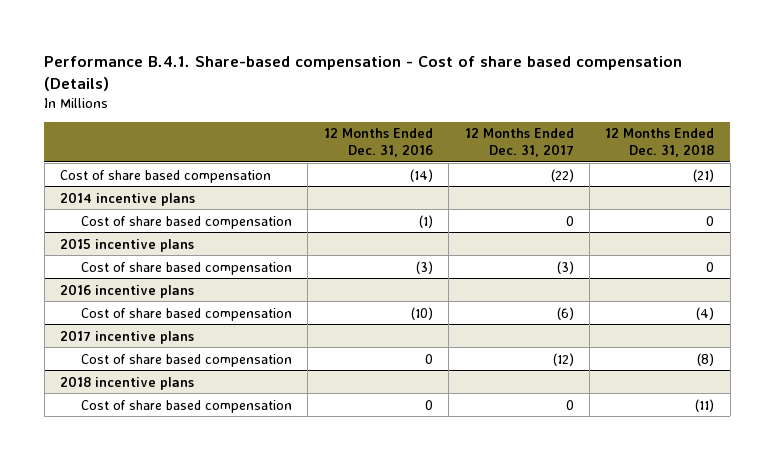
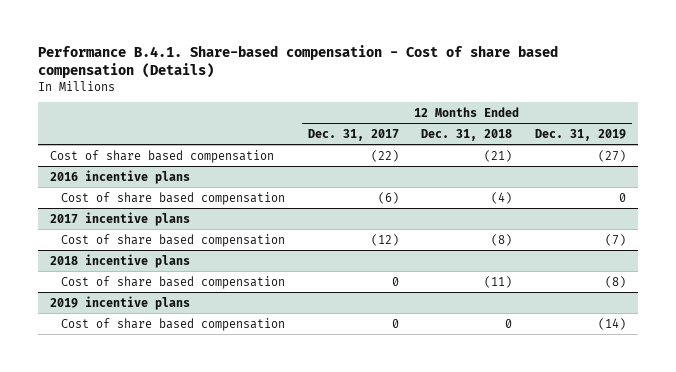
- | 12 Months Ended Dec. 31, 2016 | 12 Months Ended Dec. 31, 2017 | 12 Months Ended Dec. 31, 2018
+ | 12 Months Ended Dec. 31, 2017 | 12 Months Ended Dec. 31, 2018 | 12 Months Ended Dec. 31, 2019
- 2014 incentive plans
- Cost of share based compensation | (1) | 0 | 0
- 2015 incentive plans
- Cost of share based compensation | (3) | (3) | 0
+ 2019 incentive plans
+ Cost of share based compensation | 0 | 0 | (14)

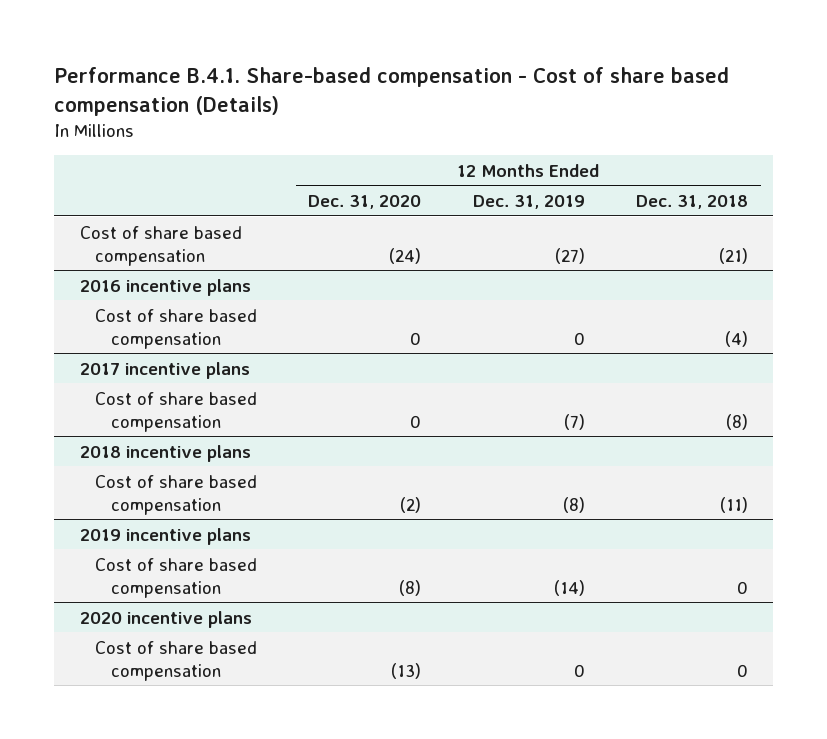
- | 12 Months Ended Dec. 31, 2017 | 12 Months Ended Dec. 31, 2018 | 12 Months Ended Dec. 31, 2019
+ | 12 Months Ended Dec. 31, 2020 | 12 Months Ended Dec. 31, 2019 | 12 Months Ended Dec. 31, 2018
+ 2020 incentive plans
+ Cost of share based compensation | (13) | 0 | 0

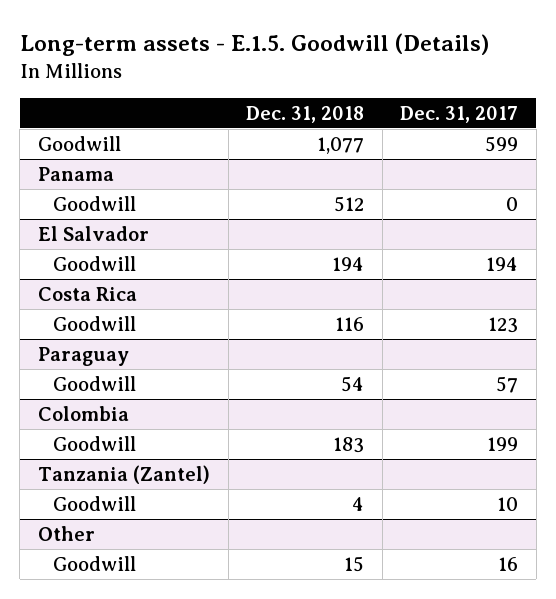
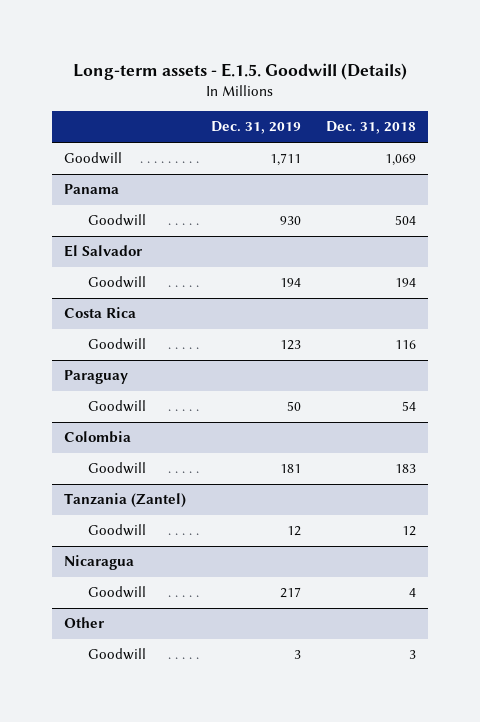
- | Dec. 31, 2018 | Dec. 31, 2017
+ | Dec. 31, 2019 | Dec. 31, 2018
- Goodwill | 1,077 | 599
+ Goodwill | 1,711 | 1,069
@ Panama
- Goodwill | 512 | 0
+ Goodwill | 930 | 504
@ Tanzania (Zantel)
+ Goodwill | 12 | 12
+ Nicaragua
@ Other
- Goodwill | 15 | 16
+ Goodwill | 3 | 3

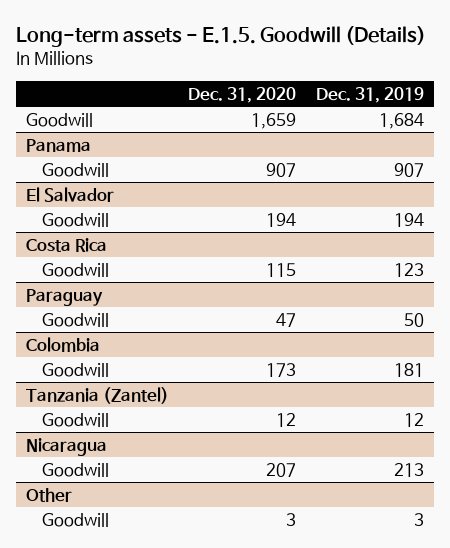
- | Dec. 31, 2019 | Dec. 31, 2018
+ | Dec. 31, 2020 | Dec. 31, 2019
- Goodwill | 1,711 | 1,069
+ Goodwill | 1,659 | 1,684
@ Panama
- Goodwill | 930 | 504
+ Goodwill | 907 | 907
@ Nicaragua
- Goodwill | 217 | 4
+ Goodwill | 207 | 213

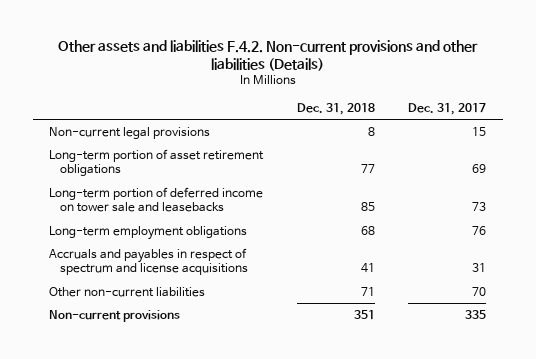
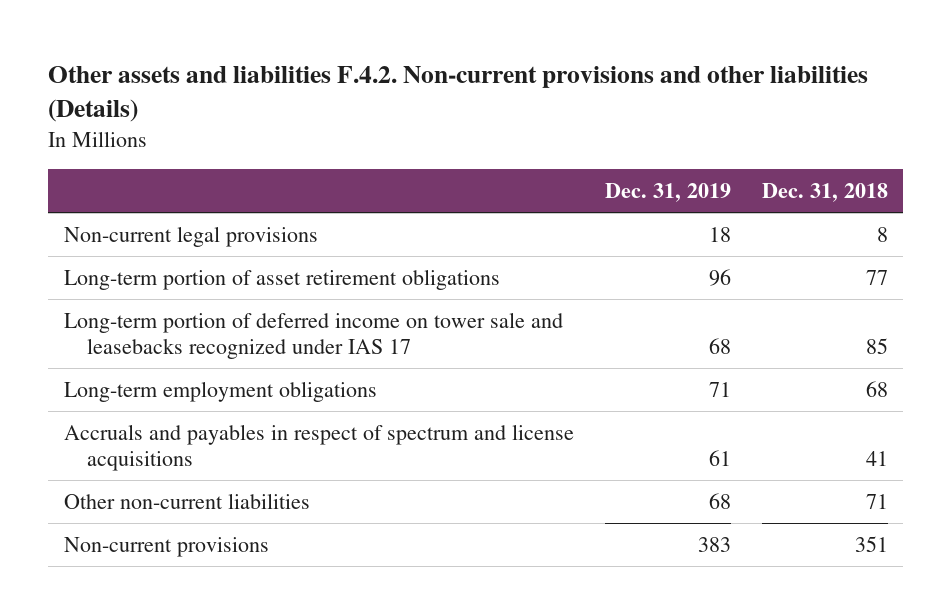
- | Dec. 31, 2018 | Dec. 31, 2017
+ | Dec. 31, 2019 | Dec. 31, 2018
- Long-term portion of deferred income on tower sale and leasebacks | 85 | 73
+ Long-term portion of deferred income on tower sale and leasebacks recognized under IAS 17 | 68 | 85

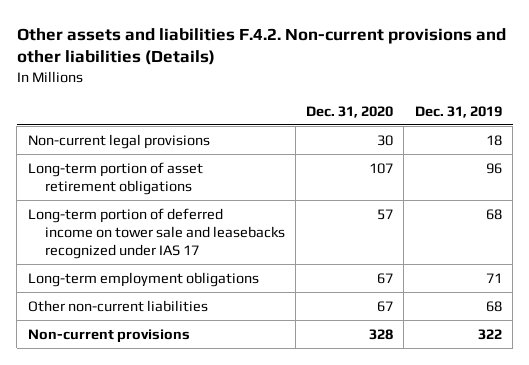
- | Dec. 31, 2019 | Dec. 31, 2018
+ | Dec. 31, 2020 | Dec. 31, 2019
- Accruals and payables in respect of spectrum and license acquisitions | 61 | 41
- Non-current provisions | 383 | 351
+ Non-current provisions | 328 | 322

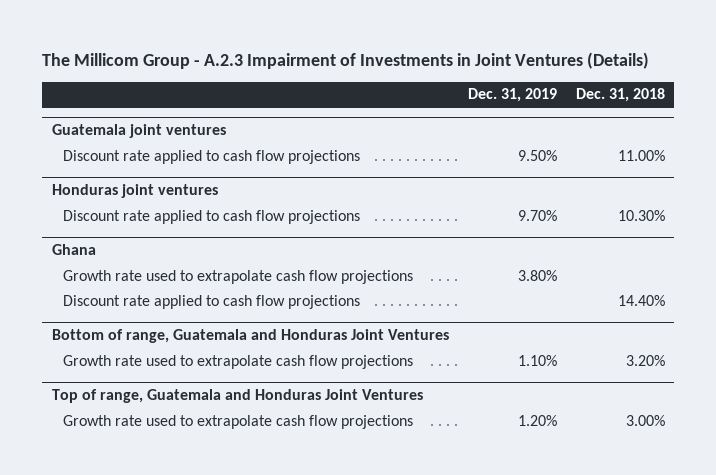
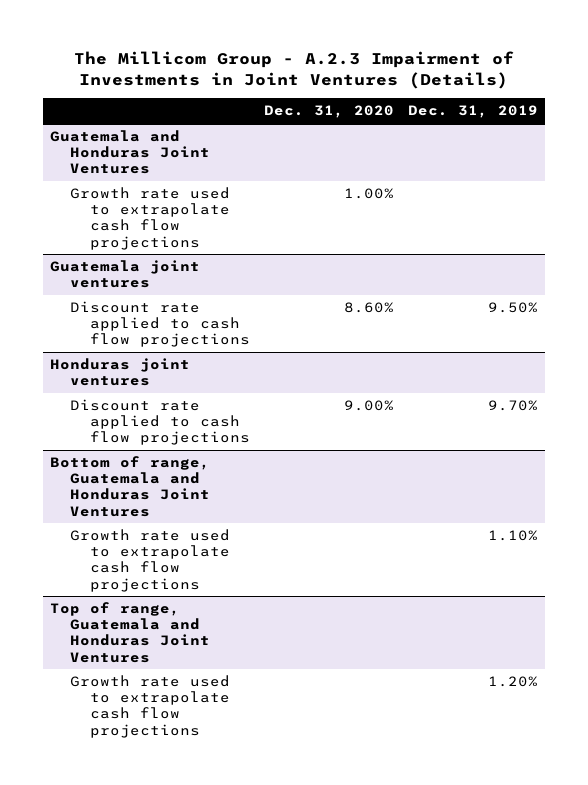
- | Dec. 31, 2019 | Dec. 31, 2018
+ | Dec. 31, 2020 | Dec. 31, 2019
+ Guatemala and Honduras Joint Ventures
+ Growth rate used to extrapolate cash flow projections | 1.00% |
- Ghana
- Growth rate used to extrapolate cash flow projections | 3.80% |
- Discount rate applied to cash flow projections | | 14.40%

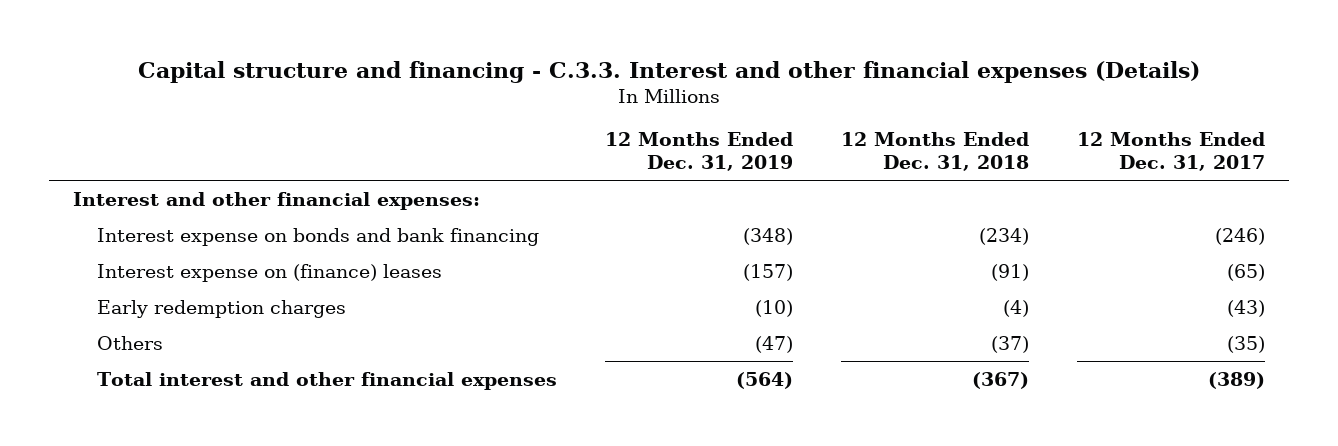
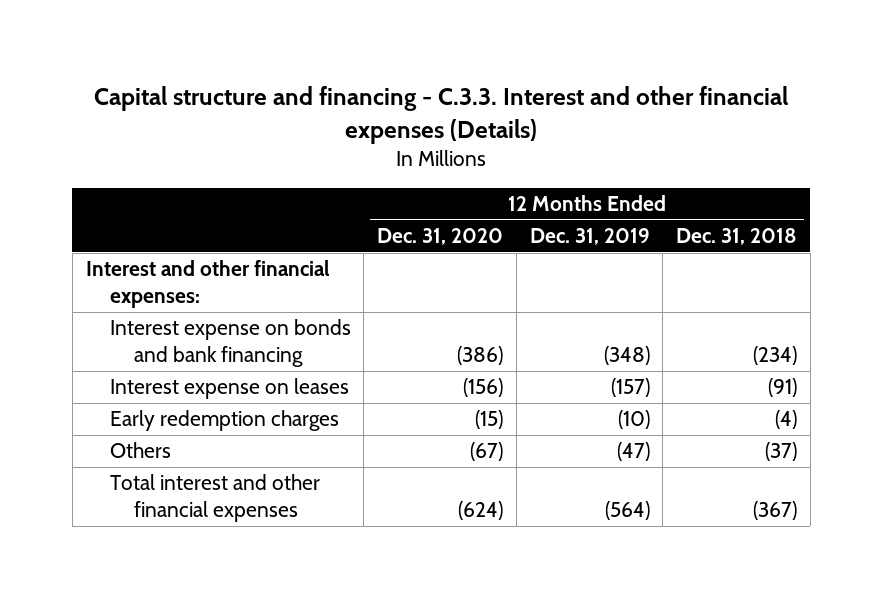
- | 12 Months Ended Dec. 31, 2019 | 12 Months Ended Dec. 31, 2018 | 12 Months Ended Dec. 31, 2017
+ | 12 Months Ended Dec. 31, 2020 | 12 Months Ended Dec. 31, 2019 | 12 Months Ended Dec. 31, 2018
- Interest expense on (finance) leases | (157) | (91) | (65)
+ Interest expense on leases | (156) | (157) | (91)

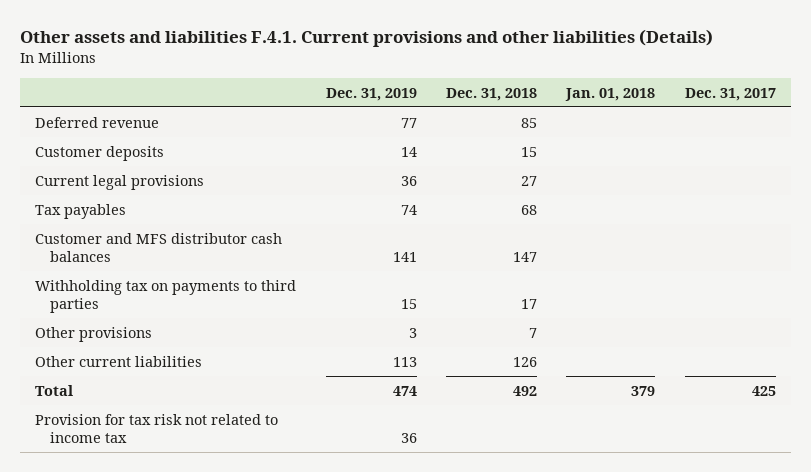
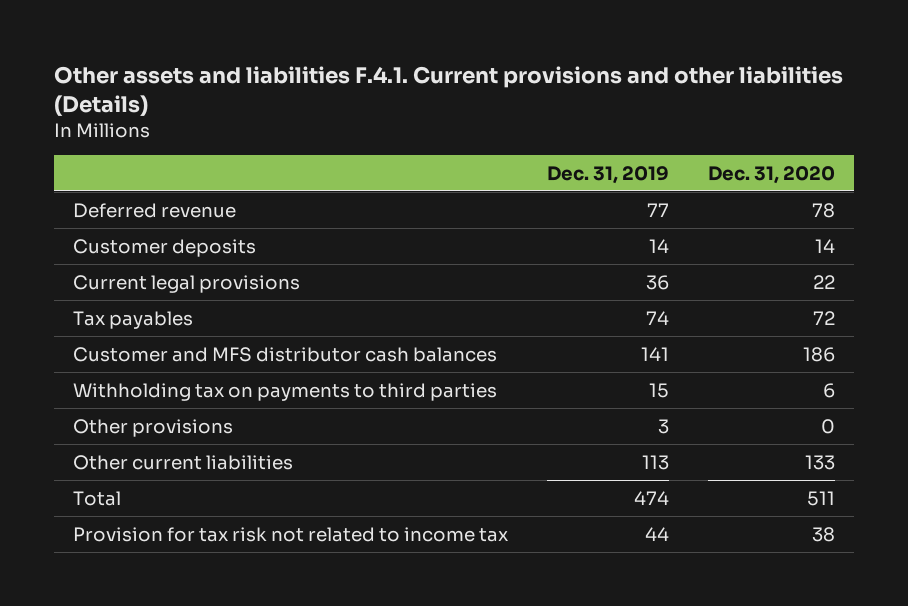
- | Dec. 31, 2019 | Dec. 31, 2018 | Jan. 01, 2018 | Dec. 31, 2017
+ | Dec. 31, 2019 | Dec. 31, 2020
- Provision for tax risk not related to income tax | 36 | | |
+ Provision for tax risk not related to income tax | 44 | 38

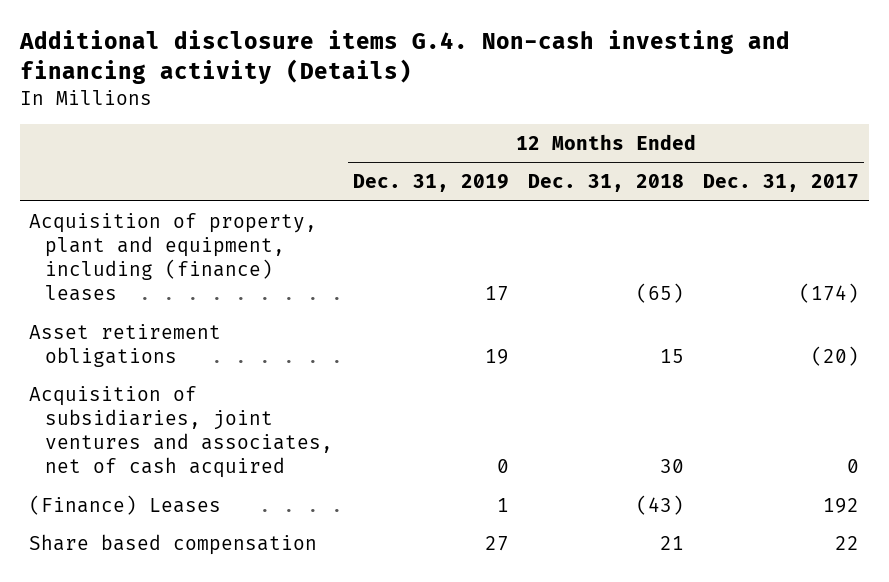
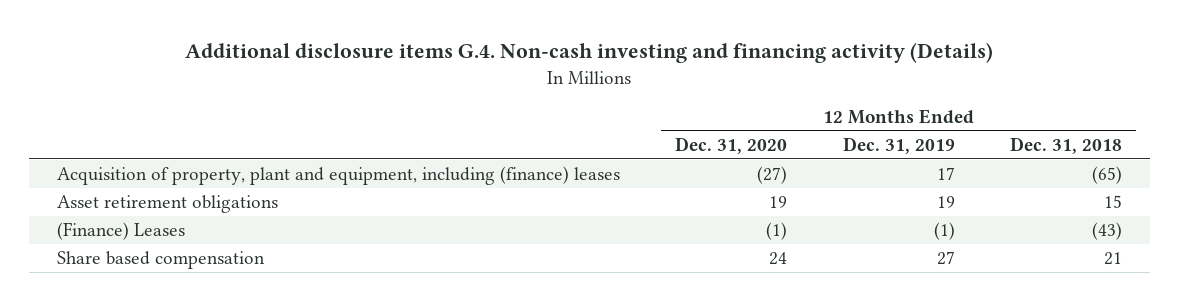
- | 12 Months Ended Dec. 31, 2019 | 12 Months Ended Dec. 31, 2018 | 12 Months Ended Dec. 31, 2017
+ | 12 Months Ended Dec. 31, 2020 | 12 Months Ended Dec. 31, 2019 | 12 Months Ended Dec. 31, 2018
- Acquisition of subsidiaries, joint ventures and associates, net of cash acquired | 0 | 30 | 0
- (Finance) Leases | 1 | (43) | 192
+ (Finance) Leases | (1) | (1) | (43)

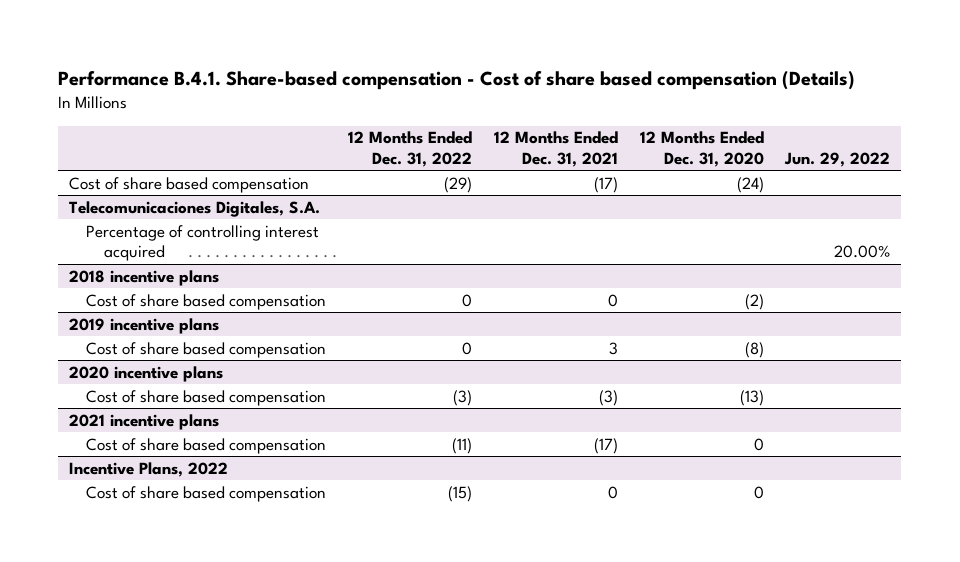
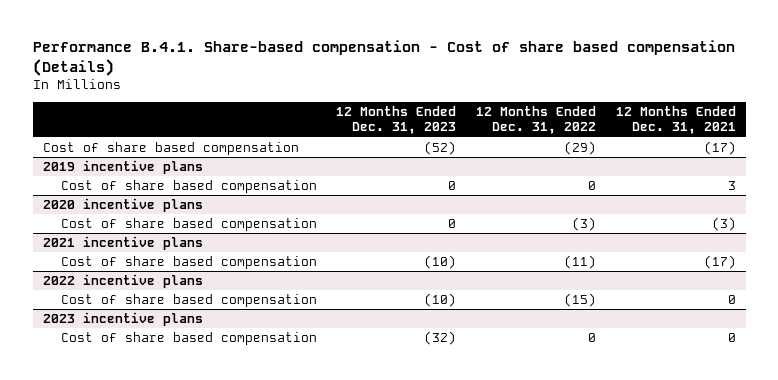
- | 12 Months Ended Dec. 31, 2022 | 12 Months Ended Dec. 31, 2021 | 12 Months Ended Dec. 31, 2020 | Jun. 29, 2022
+ | 12 Months Ended Dec. 31, 2023 | 12 Months Ended Dec. 31, 2022 | 12 Months Ended Dec. 31, 2021
- Telecomunicaciones Digitales, S.A.
- Percentage of controlling interest acquired | | | | 20.00%
- 2018 incentive plans
- Cost of share based compensation | 0 | 0 | (2) |
- Incentive Plans, 2022
+ 2022 incentive plans
+ 2023 incentive plans
+ Cost of share based compensation | (32) | 0 | 0

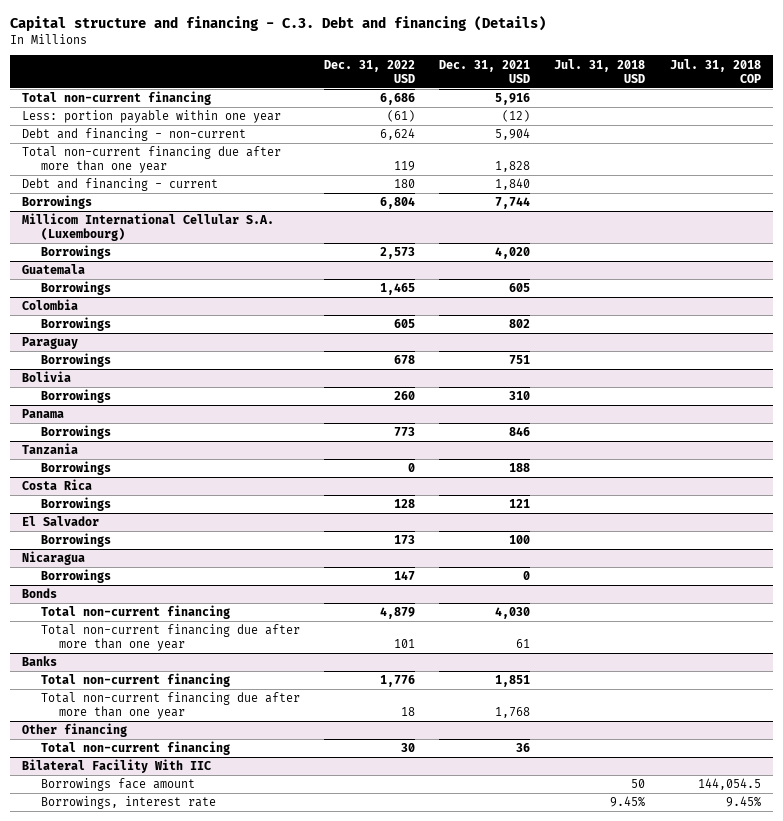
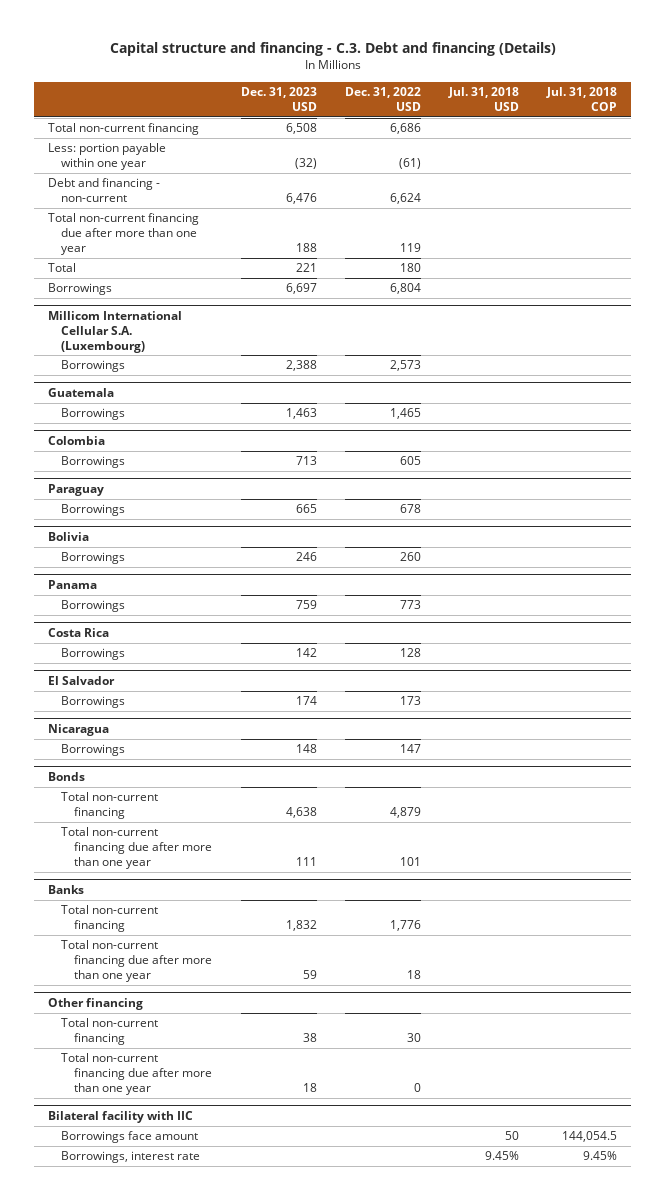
- | Dec. 31, 2022 USD | Dec. 31, 2021 USD | Jul. 31, 2018 USD | Jul. 31, 2018 COP
+ | Dec. 31, 2023 USD | Dec. 31, 2022 USD | Jul. 31, 2018 USD | Jul. 31, 2018 COP
- Debt and financing - current | 180 | 1,840 | |
+ Total | 221 | 180 | |
- Tanzania
- Borrowings | 0 | 188 | |
- Bilateral Facility With IIC
@ Other financing
+ Total non-current financing due after more than one year | 18 | 0 | |
+ Bilateral facility with IIC

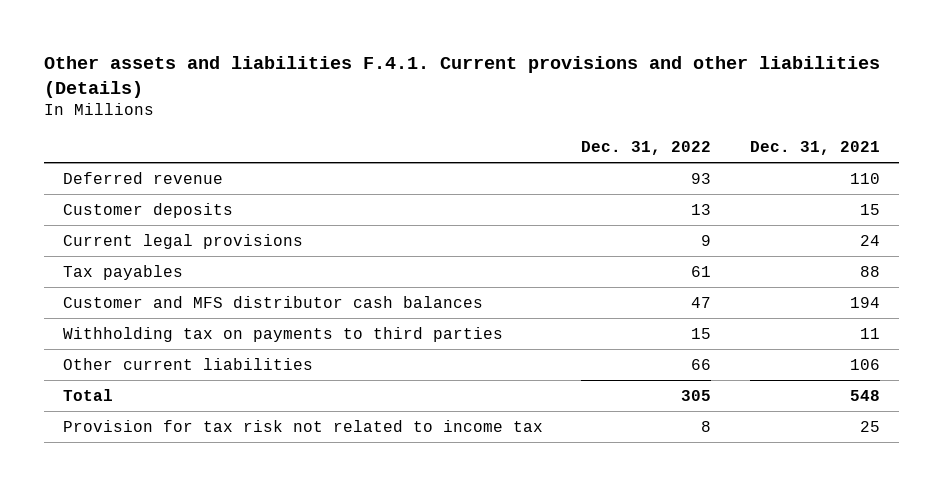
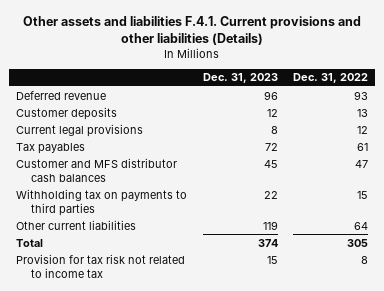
- | Dec. 31, 2022 | Dec. 31, 2021
+ | Dec. 31, 2023 | Dec. 31, 2022
- Current legal provisions | 9 | 24
+ Current legal provisions | 8 | 12
- Other current liabilities | 66 | 106
+ Other current liabilities | 119 | 64

